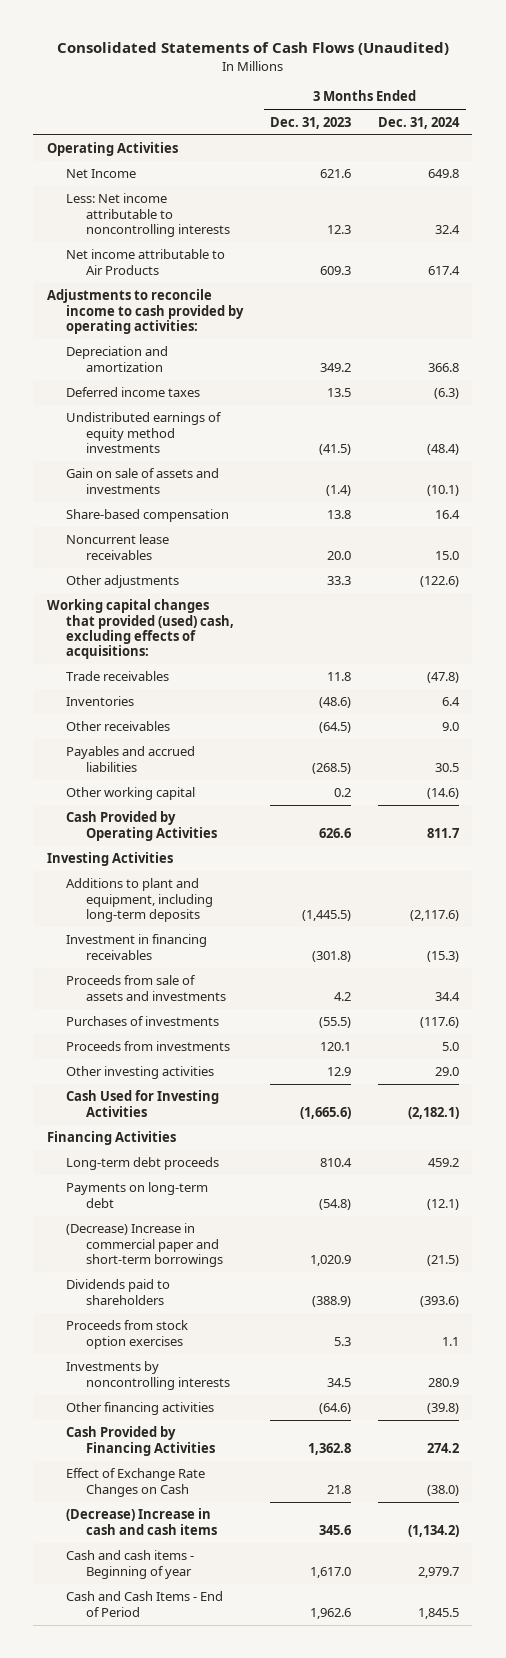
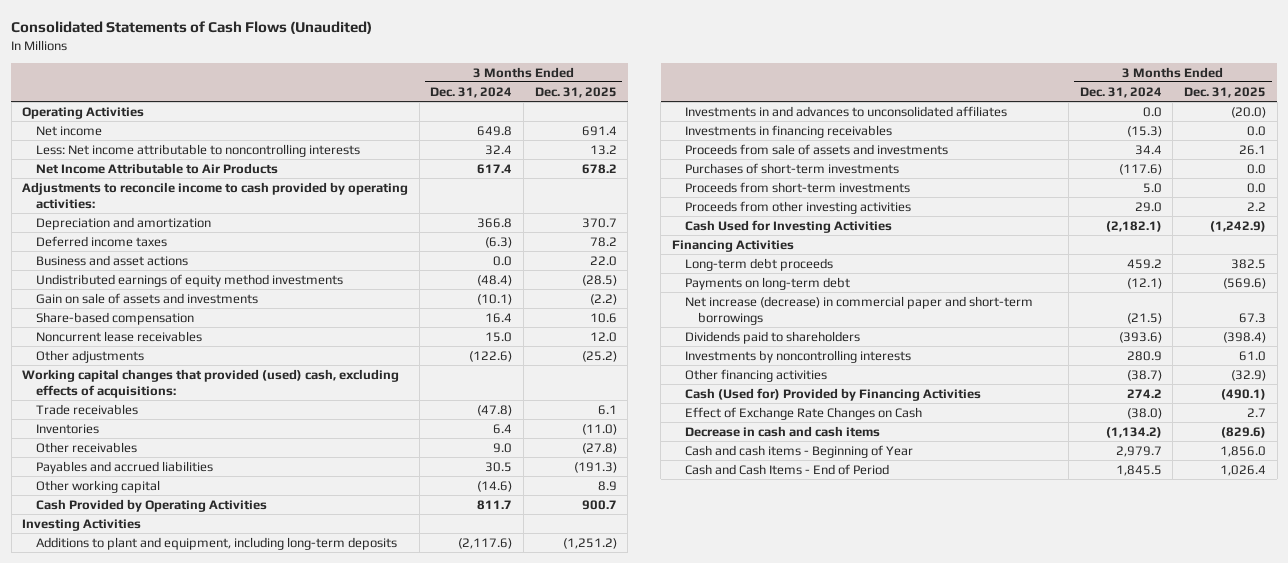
- | 3 Months Ended Dec. 31, 2023 | 3 Months Ended Dec. 31, 2024
+ | 3 Months Ended Dec. 31, 2024 | 3 Months Ended Dec. 31, 2025
- Net Income | 621.6 | 649.8
+ Net income | 649.8 | 691.4
- Net income attributable to Air Products | 609.3 | 617.4
+ Net Income Attributable to Air Products | 617.4 | 678.2
+ Business and asset actions | 0.0 | 22.0
- Investment in financing receivables | (301.8) | (15.3)
+ Investments in and advances to unconsolidated affiliates | 0.0 | (20.0)
+ Investments in financing receivables | (15.3) | 0.0
- Purchases of investments | (55.5) | (117.6)
- Proceeds from investments | 120.1 | 5.0
- Other investing activities | 12.9 | 29.0
+ Purchases of short-term investments | (117.6) | 0.0
+ Proceeds from short-term investments | 5.0 | 0.0
+ Proceeds from other investing activities | 29.0 | 2.2
- (Decrease) Increase in commercial paper and short-term borrowings | 1,020.9 | (21.5)
+ Net increase (decrease) in commercial paper and short-term borrowings | (21.5) | 67.3
- Proceeds from stock option exercises | 5.3 | 1.1
- Other financing activities | (64.6) | (39.8)
- Cash Provided by Financing Activities | 1,362.8 | 274.2
+ Other financing activities | (38.7) | (32.9)
+ Cash (Used for) Provided by Financing Activities | 274.2 | (490.1)
- (Decrease) Increase in cash and cash items | 345.6 | (1,134.2)
- Cash and cash items - Beginning of year | 1,617.0 | 2,979.7
+ Decrease in cash and cash items | (1,134.2) | (829.6)
+ Cash and cash items - Beginning of Year | 2,979.7 | 1,856.0

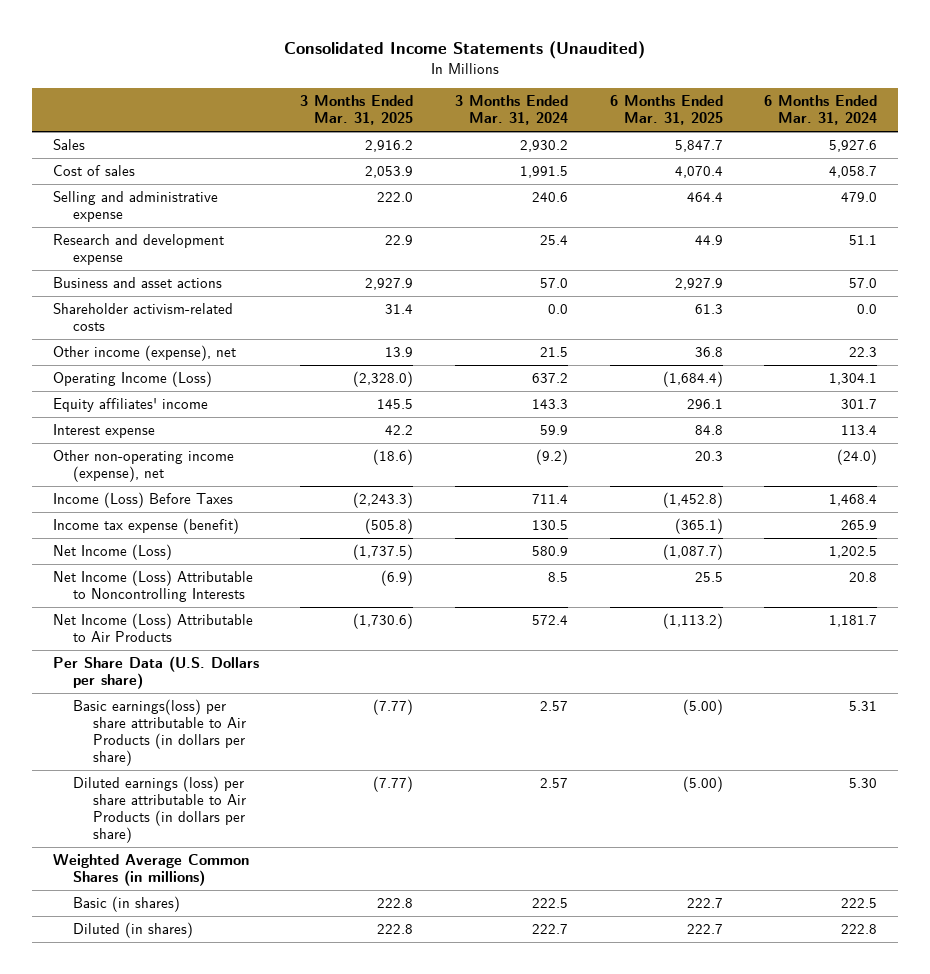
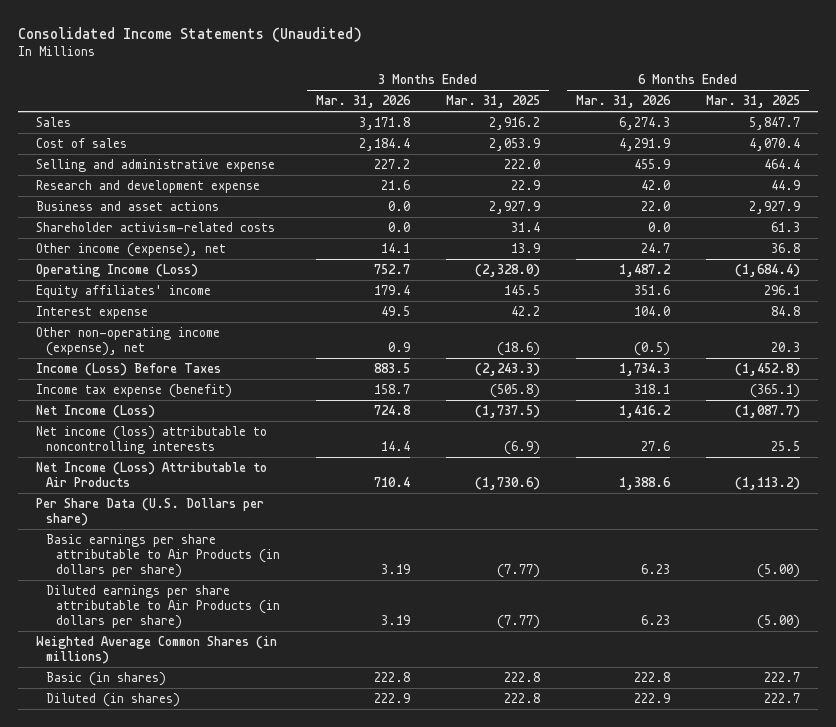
- | 3 Months Ended Mar. 31, 2025 | 3 Months Ended Mar. 31, 2024 | 6 Months Ended Mar. 31, 2025 | 6 Months Ended Mar. 31, 2024
+ | 3 Months Ended Mar. 31, 2026 | 3 Months Ended Mar. 31, 2025 | 6 Months Ended Mar. 31, 2026 | 6 Months Ended Mar. 31, 2025
- Net Income (Loss) Attributable to Noncontrolling Interests | (6.9) | 8.5 | 25.5 | 20.8
+ Net income (loss) attributable to noncontrolling interests | 14.4 | (6.9) | 27.6 | 25.5
- Basic earnings(loss) per share attributable to Air Products (in dollars per share) | (7.77) | 2.57 | (5.00) | 5.31
- Diluted earnings (loss) per share attributable to Air Products (in dollars per share) | (7.77) | 2.57 | (5.00) | 5.30
+ Basic earnings per share attributable to Air Products (in dollars per share) | 3.19 | (7.77) | 6.23 | (5.00)
+ Diluted earnings per share attributable to Air Products (in dollars per share) | 3.19 | (7.77) | 6.23 | (5.00)

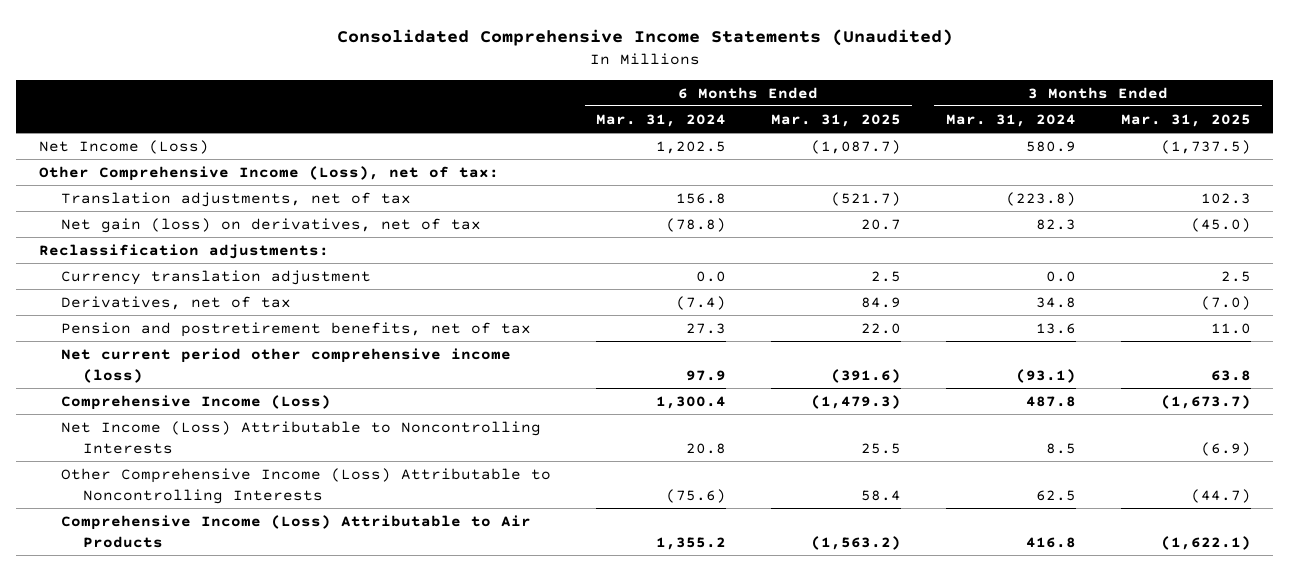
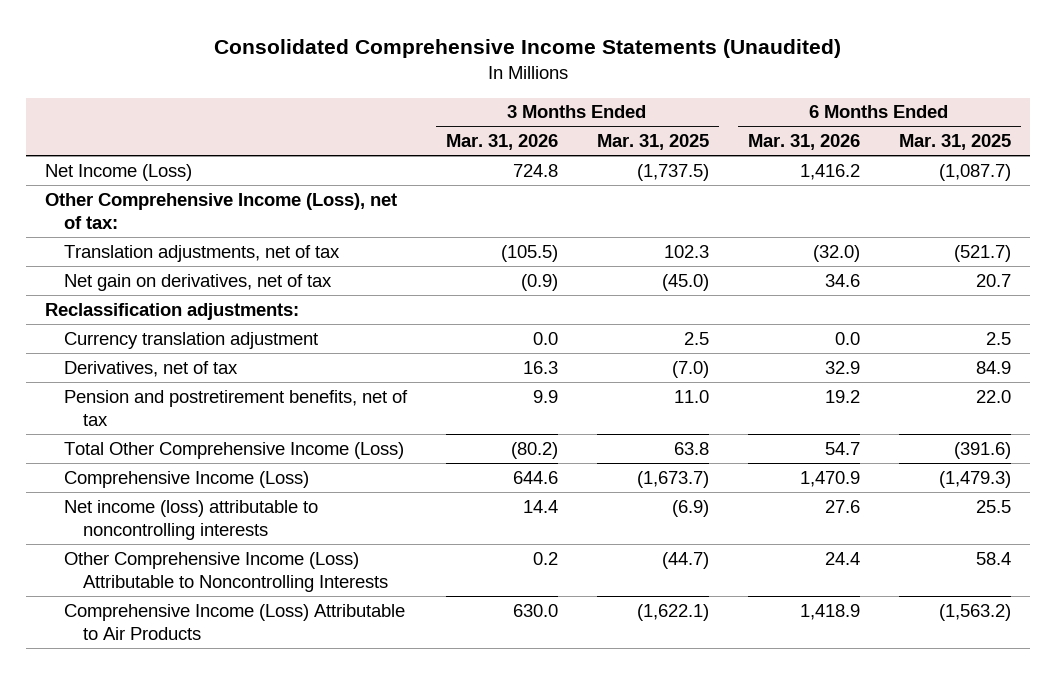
- | 6 Months Ended Mar. 31, 2024 | 6 Months Ended Mar. 31, 2025 | 3 Months Ended Mar. 31, 2024 | 3 Months Ended Mar. 31, 2025
+ | 3 Months Ended Mar. 31, 2026 | 3 Months Ended Mar. 31, 2025 | 6 Months Ended Mar. 31, 2026 | 6 Months Ended Mar. 31, 2025
- Net gain (loss) on derivatives, net of tax | (78.8) | 20.7 | 82.3 | (45.0)
+ Net gain on derivatives, net of tax | (0.9) | (45.0) | 34.6 | 20.7
- Net current period other comprehensive income (loss) | 97.9 | (391.6) | (93.1) | 63.8
+ Total Other Comprehensive Income (Loss) | (80.2) | 63.8 | 54.7 | (391.6)
- Net Income (Loss) Attributable to Noncontrolling Interests | 20.8 | 25.5 | 8.5 | (6.9)
+ Net income (loss) attributable to noncontrolling interests | 14.4 | (6.9) | 27.6 | 25.5

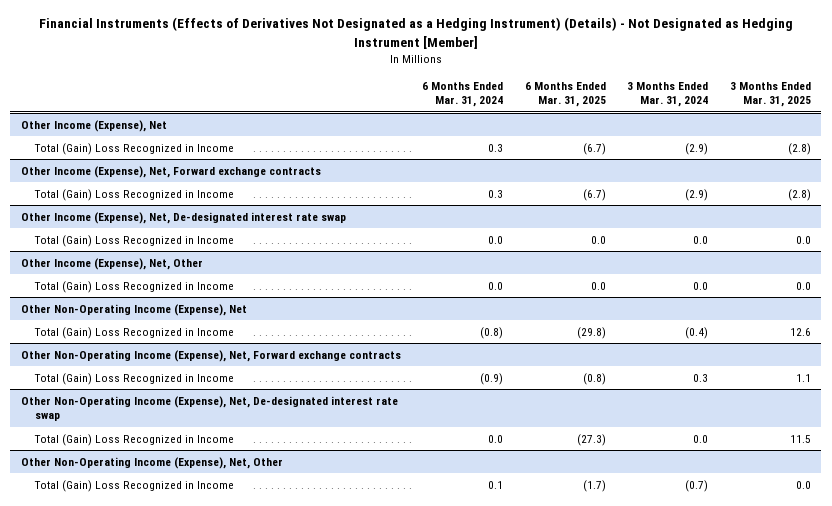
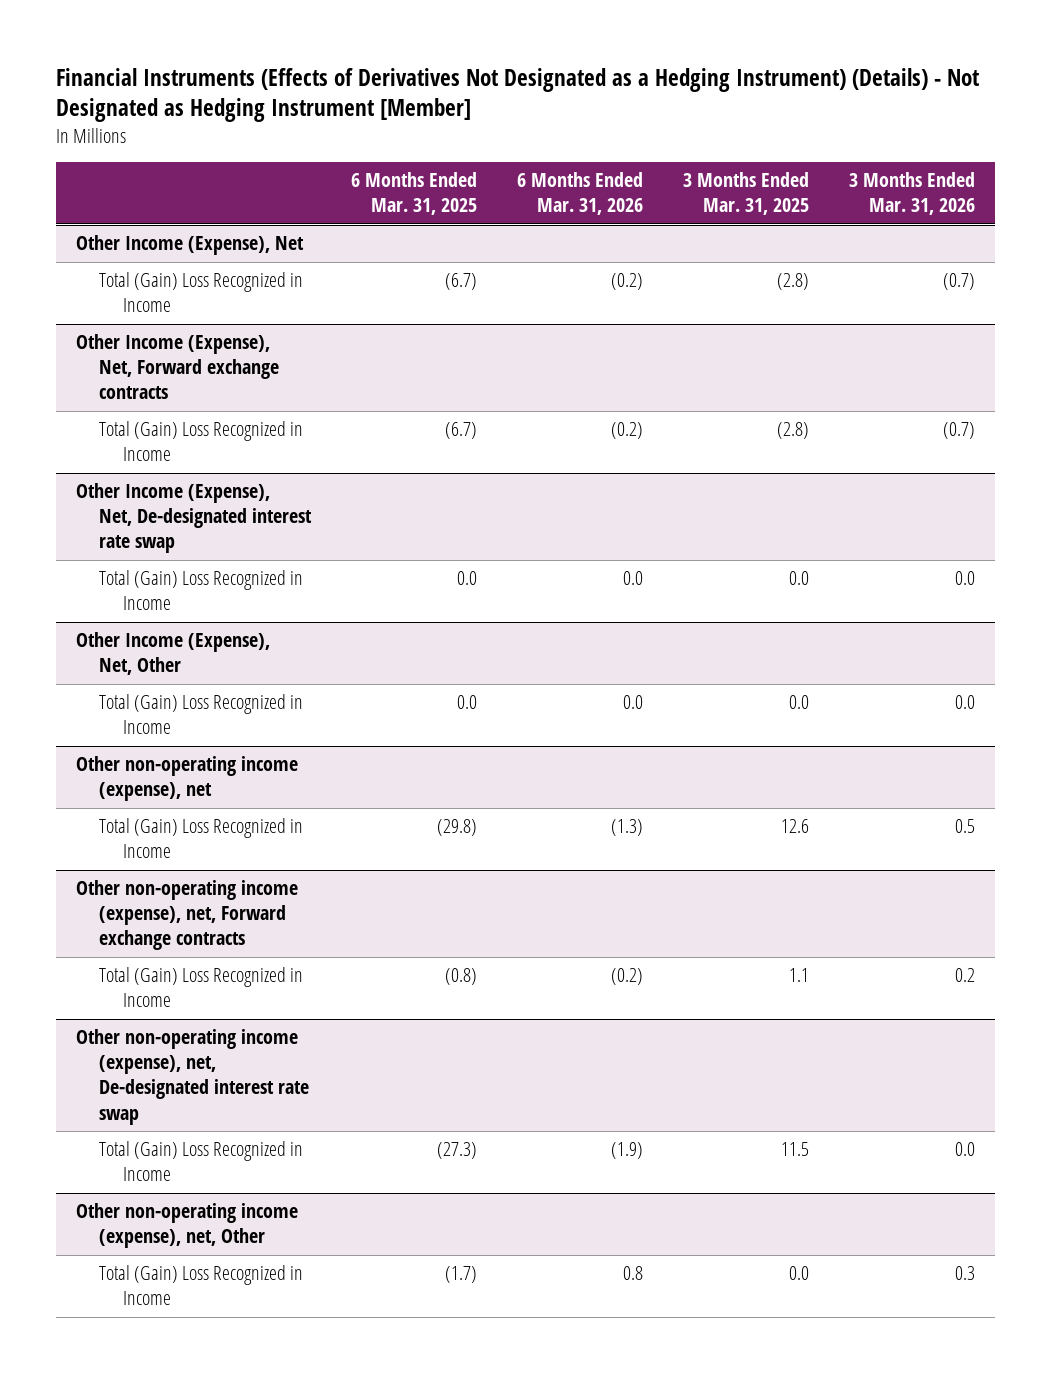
- | 6 Months Ended Mar. 31, 2024 | 6 Months Ended Mar. 31, 2025 | 3 Months Ended Mar. 31, 2024 | 3 Months Ended Mar. 31, 2025
+ | 6 Months Ended Mar. 31, 2025 | 6 Months Ended Mar. 31, 2026 | 3 Months Ended Mar. 31, 2025 | 3 Months Ended Mar. 31, 2026
- Other Non-Operating Income (Expense), Net
+ Other non-operating income (expense), net
- Other Non-Operating Income (Expense), Net, Forward exchange contracts
+ Other non-operating income (expense), net, Forward exchange contracts
- Other Non-Operating Income (Expense), Net, De-designated interest rate swap
+ Other non-operating income (expense), net, De-designated interest rate swap
- Other Non-Operating Income (Expense), Net, Other
+ Other non-operating income (expense), net, Other

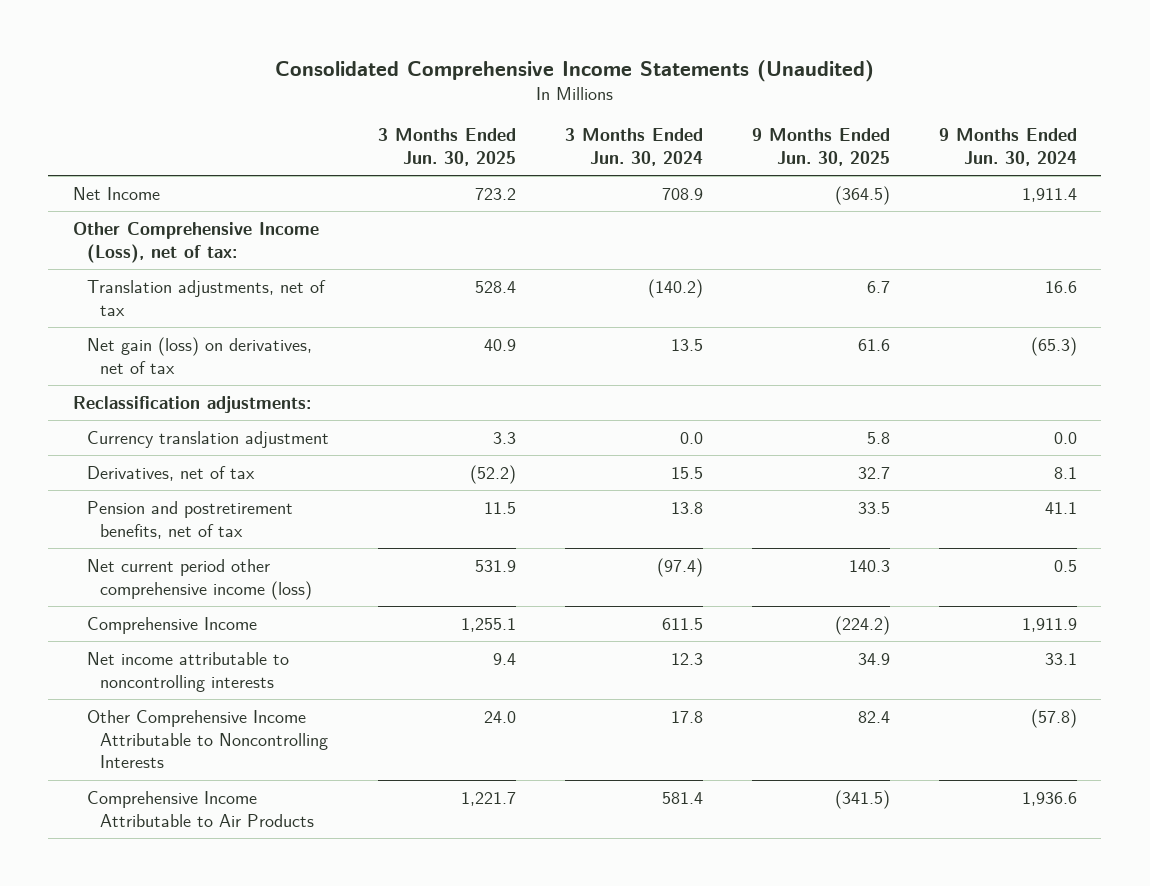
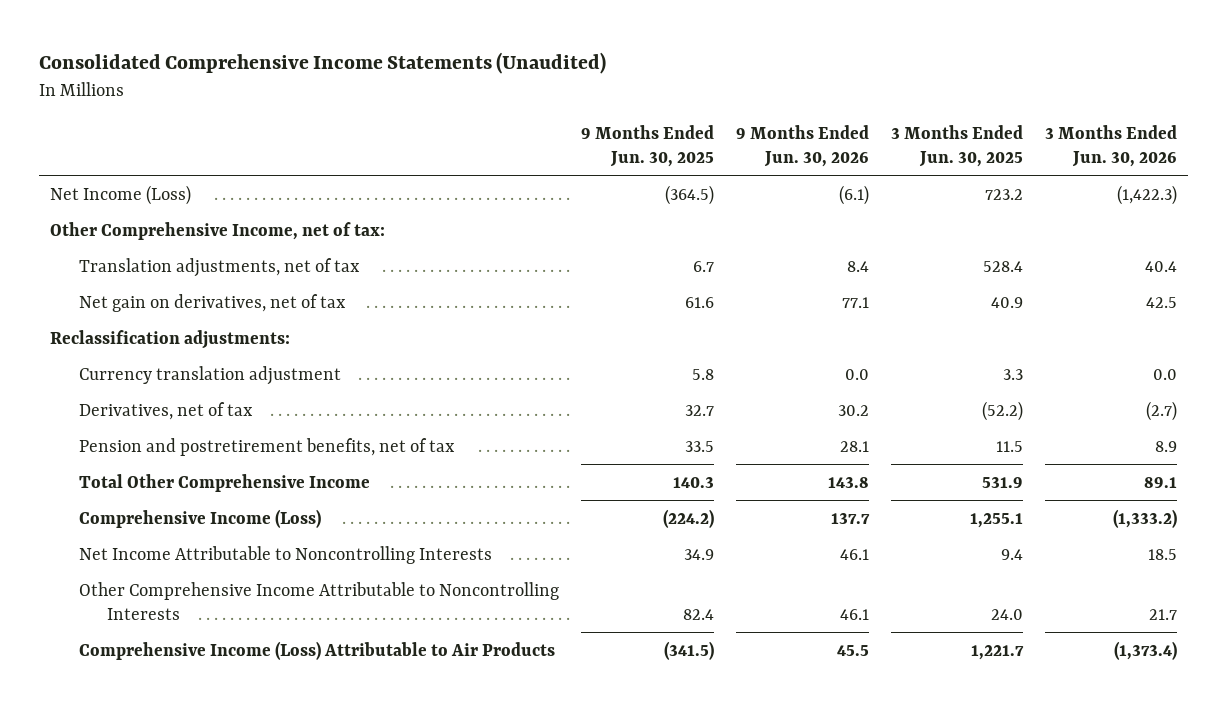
- | 3 Months Ended Jun. 30, 2025 | 3 Months Ended Jun. 30, 2024 | 9 Months Ended Jun. 30, 2025 | 9 Months Ended Jun. 30, 2024
+ | 9 Months Ended Jun. 30, 2025 | 9 Months Ended Jun. 30, 2026 | 3 Months Ended Jun. 30, 2025 | 3 Months Ended Jun. 30, 2026
- Net Income | 723.2 | 708.9 | (364.5) | 1,911.4
- Other Comprehensive Income (Loss), net of tax:
+ Net Income (Loss) | (364.5) | (6.1) | 723.2 | (1,422.3)
+ Other Comprehensive Income, net of tax:
- Net gain (loss) on derivatives, net of tax | 40.9 | 13.5 | 61.6 | (65.3)
+ Net gain on derivatives, net of tax | 61.6 | 77.1 | 40.9 | 42.5
- Net current period other comprehensive income (loss) | 531.9 | (97.4) | 140.3 | 0.5
- Comprehensive Income | 1,255.1 | 611.5 | (224.2) | 1,911.9
- Net income attributable to noncontrolling interests | 9.4 | 12.3 | 34.9 | 33.1
+ Total Other Comprehensive Income | 140.3 | 143.8 | 531.9 | 89.1
+ Comprehensive Income (Loss) | (224.2) | 137.7 | 1,255.1 | (1,333.2)
+ Net Income Attributable to Noncontrolling Interests | 34.9 | 46.1 | 9.4 | 18.5
- Comprehensive Income Attributable to Air Products | 1,221.7 | 581.4 | (341.5) | 1,936.6
+ Comprehensive Income (Loss) Attributable to Air Products | (341.5) | 45.5 | 1,221.7 | (1,373.4)

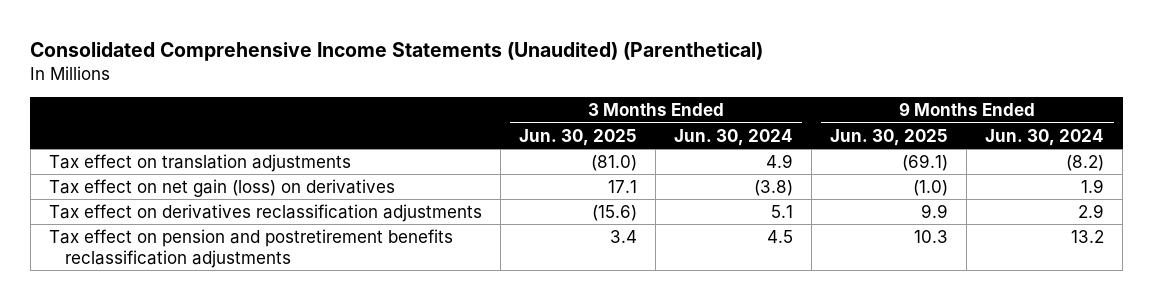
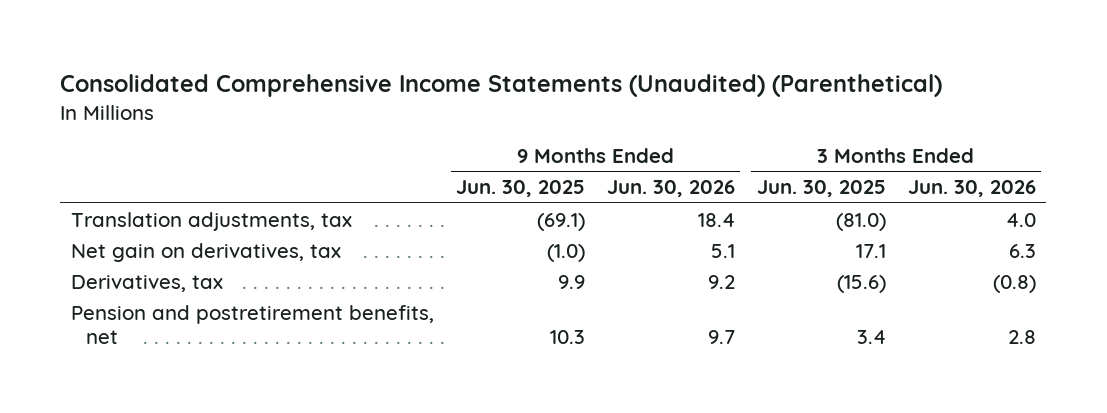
- | 3 Months Ended Jun. 30, 2025 | 3 Months Ended Jun. 30, 2024 | 9 Months Ended Jun. 30, 2025 | 9 Months Ended Jun. 30, 2024
+ | 9 Months Ended Jun. 30, 2025 | 9 Months Ended Jun. 30, 2026 | 3 Months Ended Jun. 30, 2025 | 3 Months Ended Jun. 30, 2026
- Tax effect on translation adjustments | (81.0) | 4.9 | (69.1) | (8.2)
- Tax effect on net gain (loss) on derivatives | 17.1 | (3.8) | (1.0) | 1.9
- Tax effect on derivatives reclassification adjustments | (15.6) | 5.1 | 9.9 | 2.9
- Tax effect on pension and postretirement benefits reclassification adjustments | 3.4 | 4.5 | 10.3 | 13.2
+ Translation adjustments, tax | (69.1) | 18.4 | (81.0) | 4.0
+ Net gain on derivatives, tax | (1.0) | 5.1 | 17.1 | 6.3
+ Derivatives, tax | 9.9 | 9.2 | (15.6) | (0.8)
+ Pension and postretirement benefits, net | 10.3 | 9.7 | 3.4 | 2.8

